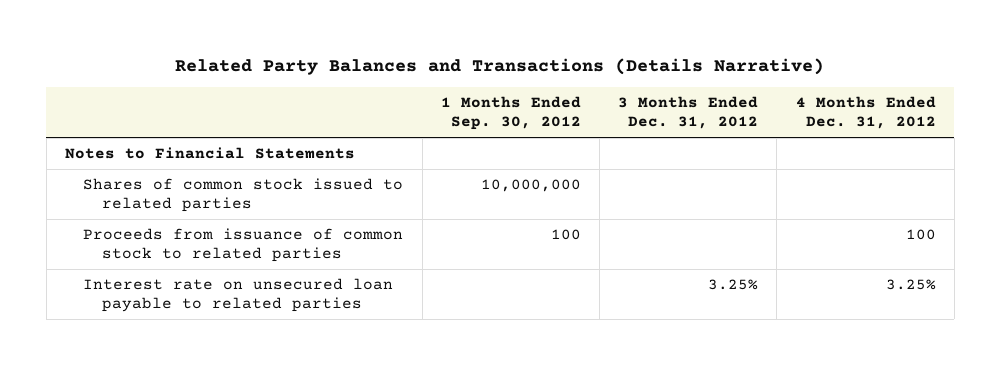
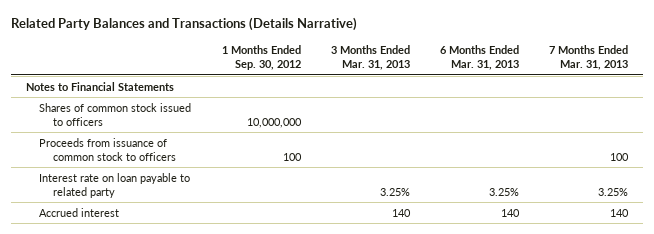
- | 1 Months Ended Sep. 30, 2012 | 3 Months Ended Dec. 31, 2012 | 4 Months Ended Dec. 31, 2012
+ | 1 Months Ended Sep. 30, 2012 | 3 Months Ended Mar. 31, 2013 | 6 Months Ended Mar. 31, 2013 | 7 Months Ended Mar. 31, 2013
- Shares of common stock issued to related parties | 10,000,000 | |
- Proceeds from issuance of common stock to related parties | 100 | | 100
- Interest rate on unsecured loan payable to related parties | | 3.25% | 3.25%
+ Shares of common stock issued to officers | 10,000,000 | | |
+ Proceeds from issuance of common stock to officers | 100 | | | 100
+ Interest rate on loan payable to related party | | 3.25% | 3.25% | 3.25%
+ Accrued interest | | 140 | 140 | 140

